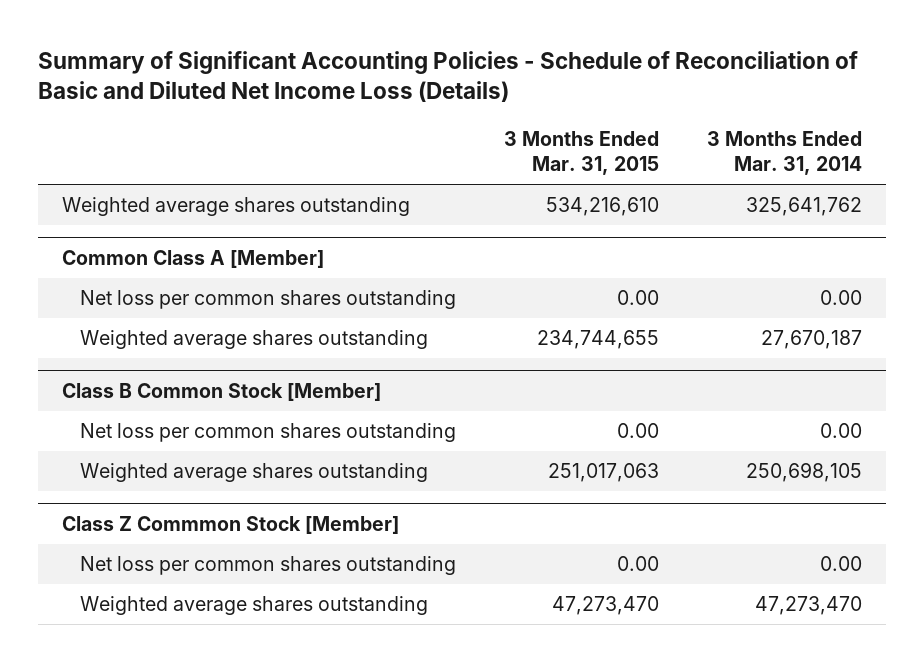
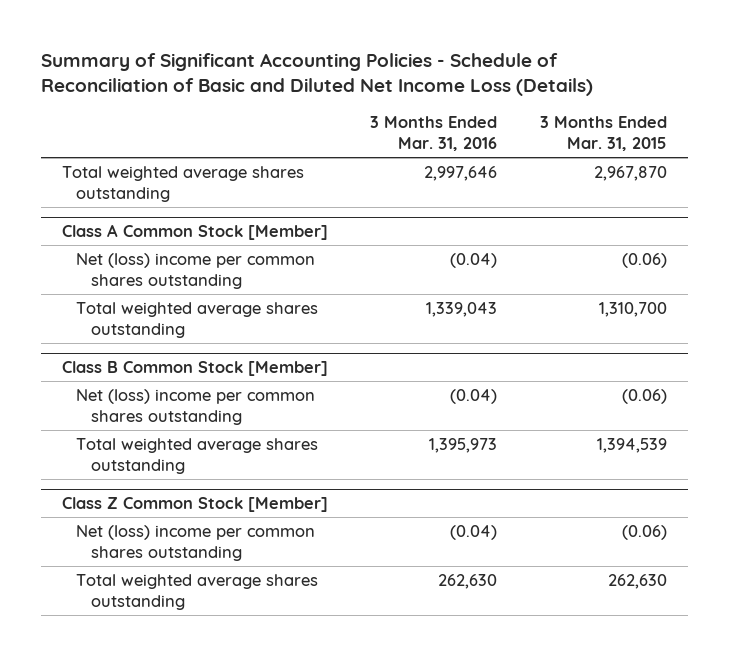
- | 3 Months Ended Mar. 31, 2015 | 3 Months Ended Mar. 31, 2014
+ | 3 Months Ended Mar. 31, 2016 | 3 Months Ended Mar. 31, 2015
- Weighted average shares outstanding | 534,216,610 | 325,641,762
- Common Class A [Member]
- Net loss per common shares outstanding | 0.00 | 0.00
- Weighted average shares outstanding | 234,744,655 | 27,670,187
+ Total weighted average shares outstanding | 2,997,646 | 2,967,870
+ Class A Common Stock [Member]
+ Net (loss) income per common shares outstanding | (0.04) | (0.06)
+ Total weighted average shares outstanding | 1,339,043 | 1,310,700
@ Class B Common Stock [Member]
- Net loss per common shares outstanding | 0.00 | 0.00
- Weighted average shares outstanding | 251,017,063 | 250,698,105
- Class Z Commmon Stock [Member]
- Net loss per common shares outstanding | 0.00 | 0.00
- Weighted average shares outstanding | 47,273,470 | 47,273,470
@ Class B Common Stock [Member]
+ Net (loss) income per common shares outstanding | (0.04) | (0.06)
+ Total weighted average shares outstanding | 1,395,973 | 1,394,539
+ Class Z Common Stock [Member]
+ Net (loss) income per common shares outstanding | (0.04) | (0.06)
+ Total weighted average shares outstanding | 262,630 | 262,630

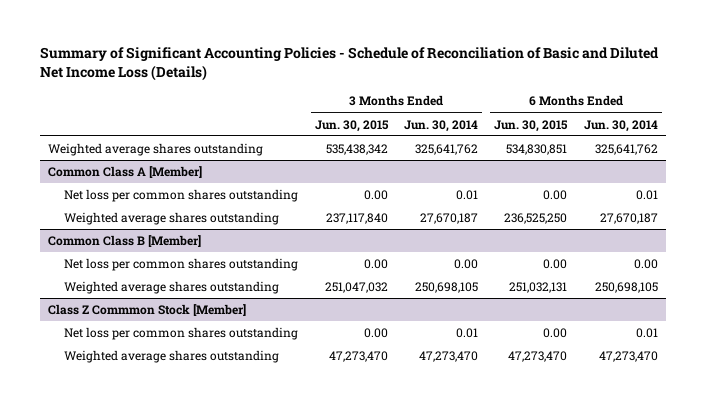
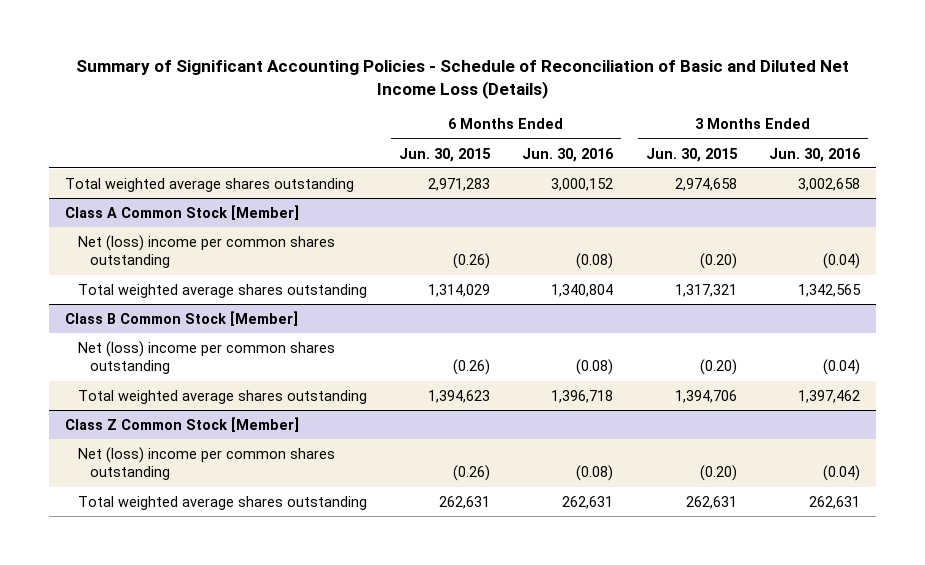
- | 3 Months Ended Jun. 30, 2015 | 3 Months Ended Jun. 30, 2014 | 6 Months Ended Jun. 30, 2015 | 6 Months Ended Jun. 30, 2014
+ | 6 Months Ended Jun. 30, 2015 | 6 Months Ended Jun. 30, 2016 | 3 Months Ended Jun. 30, 2015 | 3 Months Ended Jun. 30, 2016
- Weighted average shares outstanding | 535,438,342 | 325,641,762 | 534,830,851 | 325,641,762
- Common Class A [Member]
- Net loss per common shares outstanding | 0.00 | 0.01 | 0.00 | 0.01
- Weighted average shares outstanding | 237,117,840 | 27,670,187 | 236,525,250 | 27,670,187
- Common Class B [Member]
- Net loss per common shares outstanding | 0.00 | 0.00 | 0.00 | 0.00
- Weighted average shares outstanding | 251,047,032 | 250,698,105 | 251,032,131 | 250,698,105
- Class Z Commmon Stock [Member]
- Net loss per common shares outstanding | 0.00 | 0.01 | 0.00 | 0.01
- Weighted average shares outstanding | 47,273,470 | 47,273,470 | 47,273,470 | 47,273,470
+ Total weighted average shares outstanding | 2,971,283 | 3,000,152 | 2,974,658 | 3,002,658
+ Class A Common Stock [Member]
+ Net (loss) income per common shares outstanding | (0.26) | (0.08) | (0.20) | (0.04)
+ Total weighted average shares outstanding | 1,314,029 | 1,340,804 | 1,317,321 | 1,342,565
+ Class B Common Stock [Member]
+ Net (loss) income per common shares outstanding | (0.26) | (0.08) | (0.20) | (0.04)
+ Total weighted average shares outstanding | 1,394,623 | 1,396,718 | 1,394,706 | 1,397,462
+ Class Z Common Stock [Member]
+ Net (loss) income per common shares outstanding | (0.26) | (0.08) | (0.20) | (0.04)
+ Total weighted average shares outstanding | 262,631 | 262,631 | 262,631 | 262,631

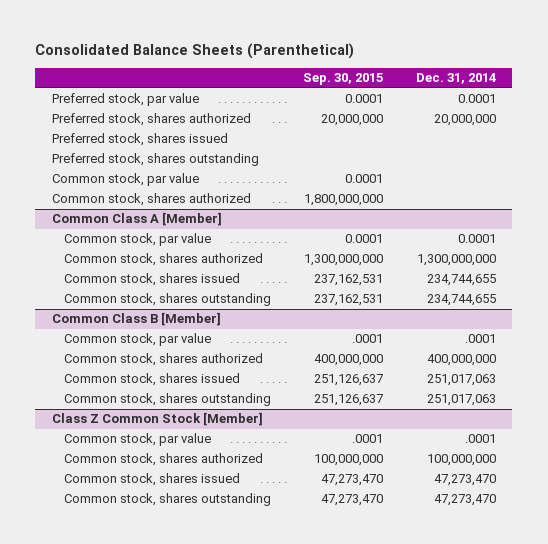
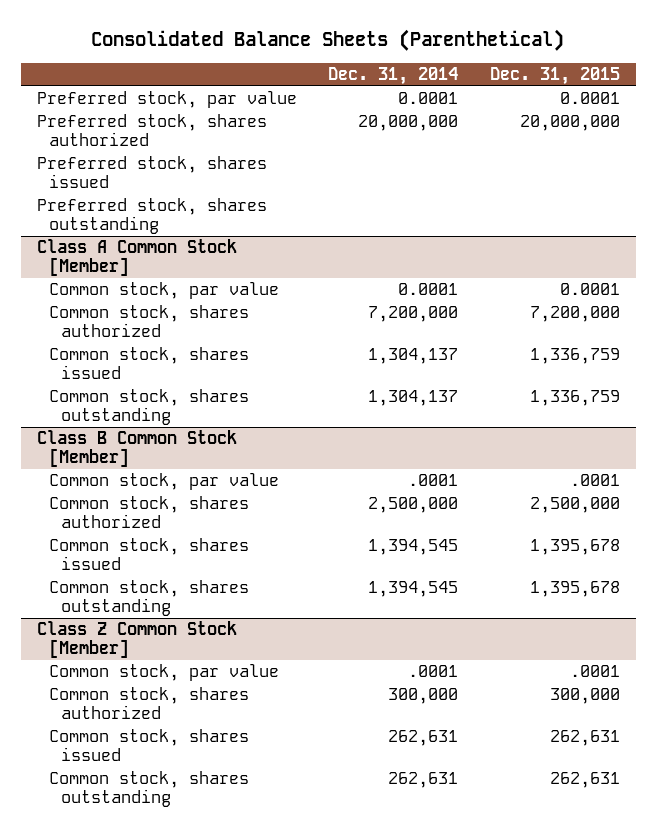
- | Sep. 30, 2015 | Dec. 31, 2014
+ | Dec. 31, 2014 | Dec. 31, 2015
- Common stock, par value | 0.0001 |
- Common stock, shares authorized | 1,800,000,000 |
- Common Class A [Member]
+ Class A Common Stock [Member]
- Common stock, shares authorized | 1,300,000,000 | 1,300,000,000
- Common stock, shares issued | 237,162,531 | 234,744,655
- Common stock, shares outstanding | 237,162,531 | 234,744,655
- Common Class B [Member]
+ Common stock, shares authorized | 7,200,000 | 7,200,000
+ Common stock, shares issued | 1,304,137 | 1,336,759
+ Common stock, shares outstanding | 1,304,137 | 1,336,759
+ Class B Common Stock [Member]
- Common stock, shares authorized | 400,000,000 | 400,000,000
- Common stock, shares issued | 251,126,637 | 251,017,063
- Common stock, shares outstanding | 251,126,637 | 251,017,063
+ Common stock, shares authorized | 2,500,000 | 2,500,000
+ Common stock, shares issued | 1,394,545 | 1,395,678
+ Common stock, shares outstanding | 1,394,545 | 1,395,678
@ Class Z Common Stock [Member]
- Common stock, shares authorized | 100,000,000 | 100,000,000
- Common stock, shares issued | 47,273,470 | 47,273,470
- Common stock, shares outstanding | 47,273,470 | 47,273,470
+ Common stock, shares authorized | 300,000 | 300,000
+ Common stock, shares issued | 262,631 | 262,631
+ Common stock, shares outstanding | 262,631 | 262,631

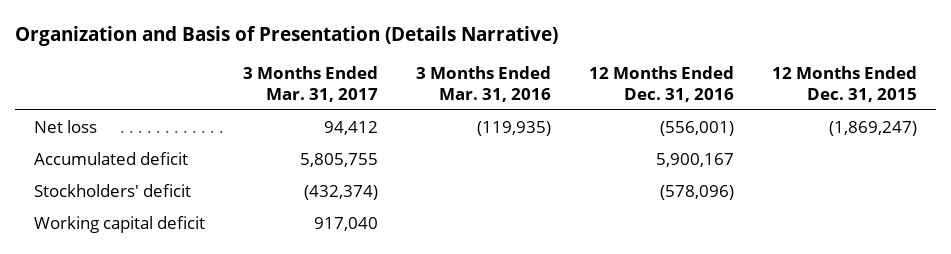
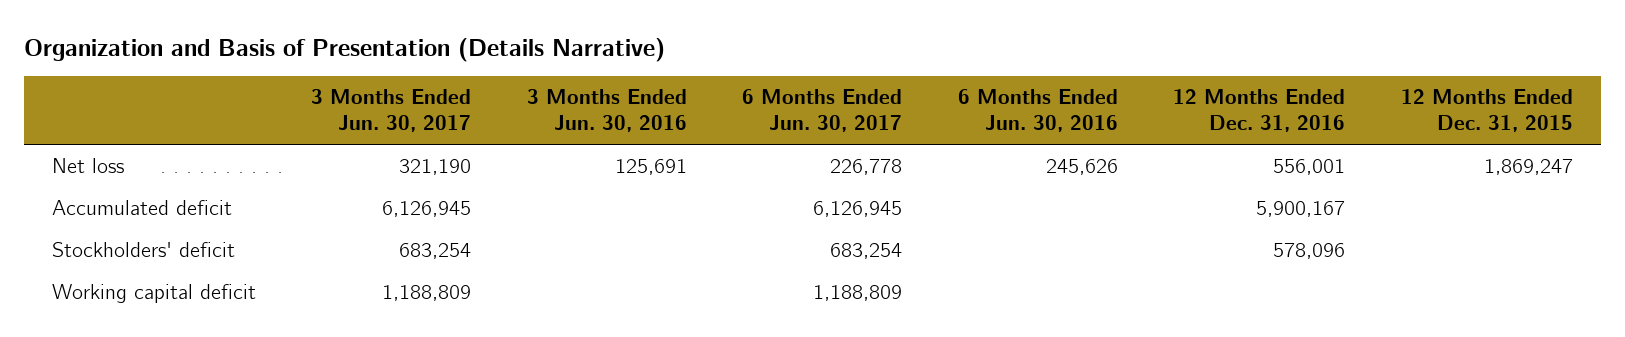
- | 3 Months Ended Mar. 31, 2017 | 3 Months Ended Mar. 31, 2016 | 12 Months Ended Dec. 31, 2016 | 12 Months Ended Dec. 31, 2015
+ | 3 Months Ended Jun. 30, 2017 | 3 Months Ended Jun. 30, 2016 | 6 Months Ended Jun. 30, 2017 | 6 Months Ended Jun. 30, 2016 | 12 Months Ended Dec. 31, 2016 | 12 Months Ended Dec. 31, 2015
- Net loss | 94,412 | (119,935) | (556,001) | (1,869,247)
+ Net loss | 321,190 | 125,691 | 226,778 | 245,626 | 556,001 | 1,869,247
- Stockholders' deficit | (432,374) | | (578,096) |
+ Stockholders' deficit | 683,254 | | 683,254 | | 578,096 |

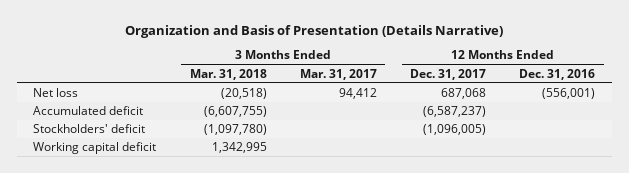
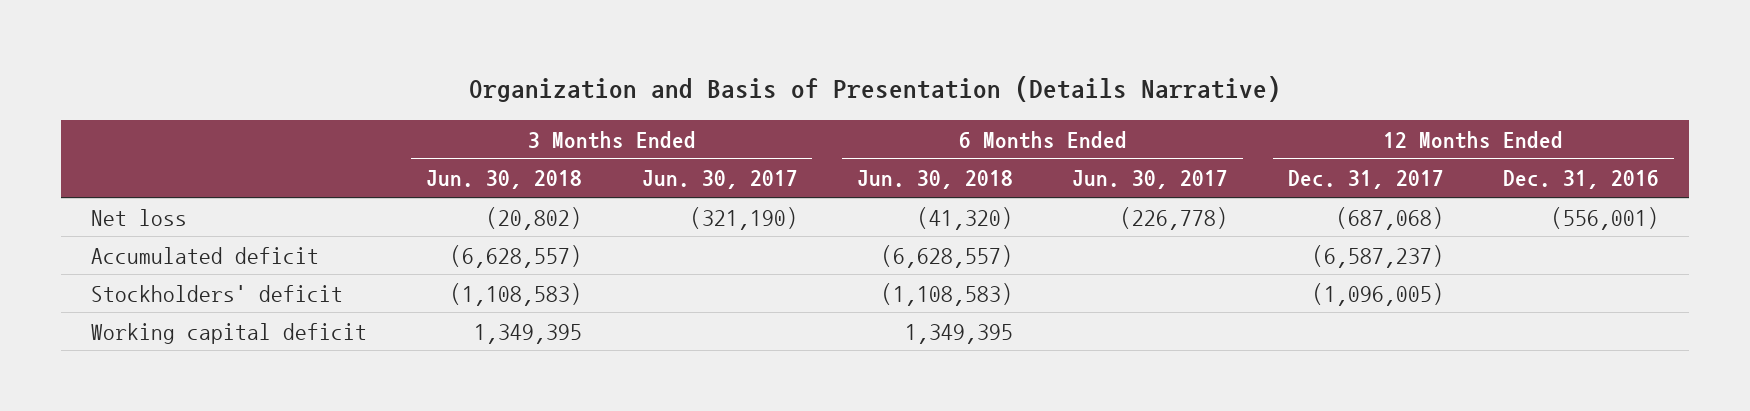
- | 3 Months Ended Mar. 31, 2018 | 3 Months Ended Mar. 31, 2017 | 12 Months Ended Dec. 31, 2017 | 12 Months Ended Dec. 31, 2016
+ | 3 Months Ended Jun. 30, 2018 | 3 Months Ended Jun. 30, 2017 | 6 Months Ended Jun. 30, 2018 | 6 Months Ended Jun. 30, 2017 | 12 Months Ended Dec. 31, 2017 | 12 Months Ended Dec. 31, 2016
- Net loss | (20,518) | 94,412 | 687,068 | (556,001)
+ Net loss | (20,802) | (321,190) | (41,320) | (226,778) | (687,068) | (556,001)

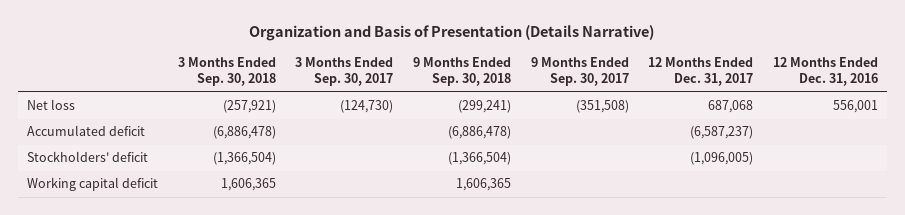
- | 3 Months Ended Jun. 30, 2018 | 3 Months Ended Jun. 30, 2017 | 6 Months Ended Jun. 30, 2018 | 6 Months Ended Jun. 30, 2017 | 12 Months Ended Dec. 31, 2017 | 12 Months Ended Dec. 31, 2016
+ | 3 Months Ended Sep. 30, 2018 | 3 Months Ended Sep. 30, 2017 | 9 Months Ended Sep. 30, 2018 | 9 Months Ended Sep. 30, 2017 | 12 Months Ended Dec. 31, 2017 | 12 Months Ended Dec. 31, 2016
- Net loss | (20,802) | (321,190) | (41,320) | (226,778) | (687,068) | (556,001)
+ Net loss | (257,921) | (124,730) | (299,241) | (351,508) | 687,068 | 556,001

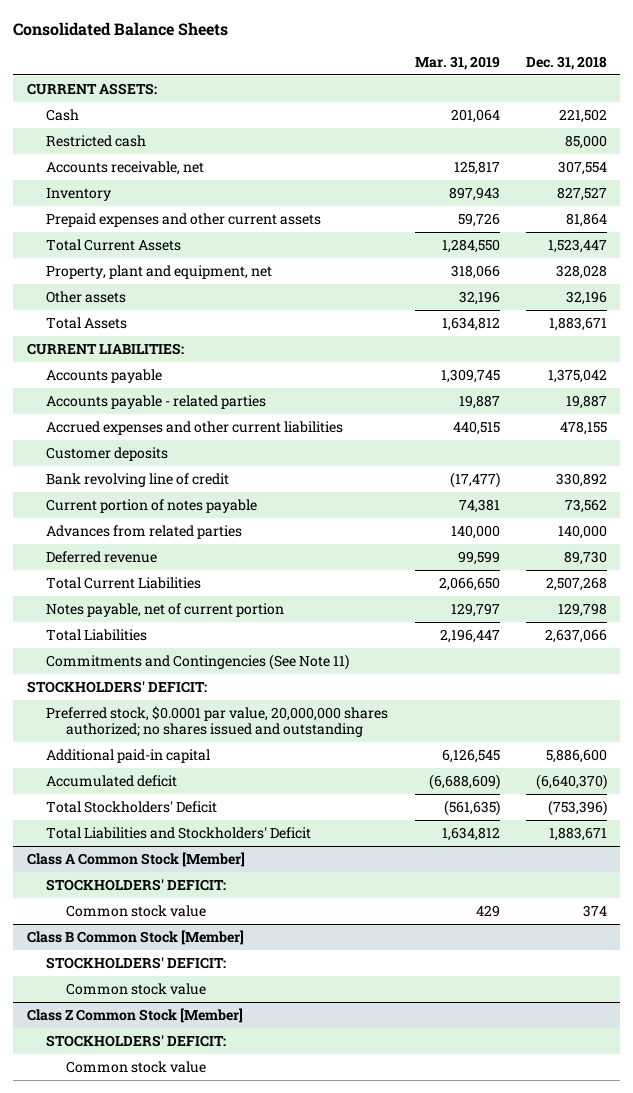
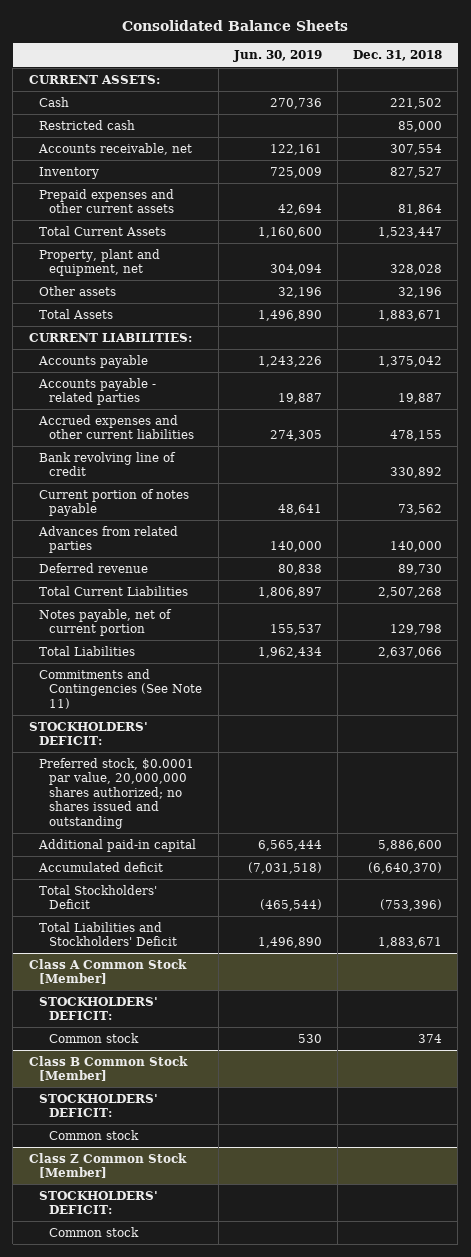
- | Mar. 31, 2019 | Dec. 31, 2018
+ | Jun. 30, 2019 | Dec. 31, 2018
- Customer deposits
@ Class A Common Stock [Member]
- Common stock value | 429 | 374
+ Common stock | 530 | 374
@ Class B Common Stock [Member]
- Common stock value
+ Common stock
@ Class Z Common Stock [Member]
- Common stock value
+ Common stock

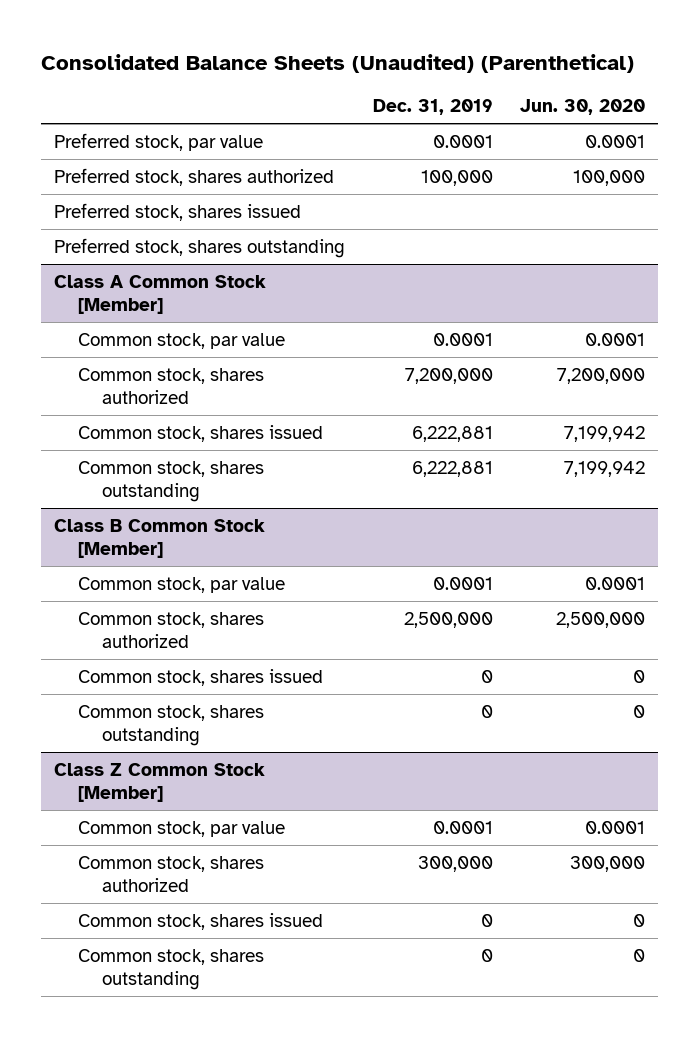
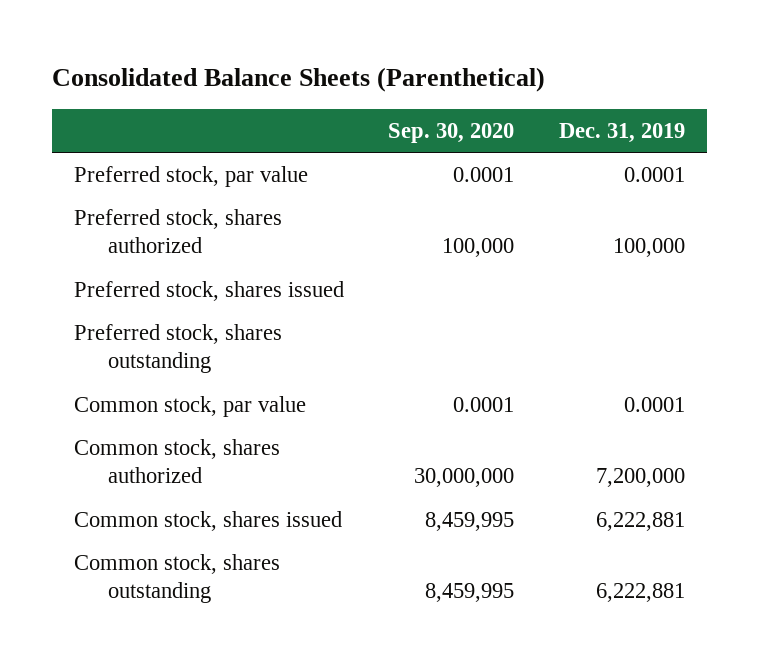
- Consolidated Balance Sheets (Unaudited) (Parenthetical)
+ Consolidated Balance Sheets (Parenthetical)
- | Dec. 31, 2019 | Jun. 30, 2020
+ | Sep. 30, 2020 | Dec. 31, 2019
- Class A Common Stock [Member]
- Class B Common Stock [Member]
- Common stock, par value | 0.0001 | 0.0001
- Common stock, shares authorized | 2,500,000 | 2,500,000
- Common stock, shares issued | 0 | 0
- Common stock, shares outstanding | 0 | 0
- Class Z Common Stock [Member]
- Common stock, par value | 0.0001 | 0.0001
- Common stock, shares authorized | 300,000 | 300,000
- Common stock, shares issued | 0 | 0
- Common stock, shares outstanding | 0 | 0

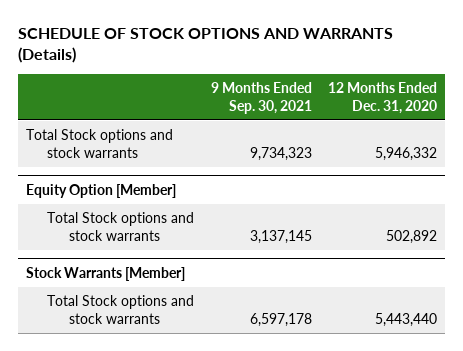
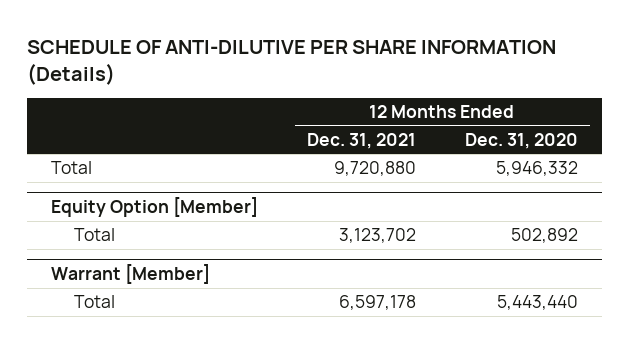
- SCHEDULE OF STOCK OPTIONS AND WARRANTS (Details)
+ SCHEDULE OF ANTI-DILUTIVE PER SHARE INFORMATION (Details)
- | 9 Months Ended Sep. 30, 2021 | 12 Months Ended Dec. 31, 2020
+ | 12 Months Ended Dec. 31, 2021 | 12 Months Ended Dec. 31, 2020
- Total Stock options and stock warrants | 9,734,323 | 5,946,332
+ Total | 9,720,880 | 5,946,332
@ Equity Option [Member]
- Total Stock options and stock warrants | 3,137,145 | 502,892
- Stock Warrants [Member]
- Total Stock options and stock warrants | 6,597,178 | 5,443,440
@ Equity Option [Member]
+ Total | 3,123,702 | 502,892
+ Warrant [Member]
+ Total | 6,597,178 | 5,443,440

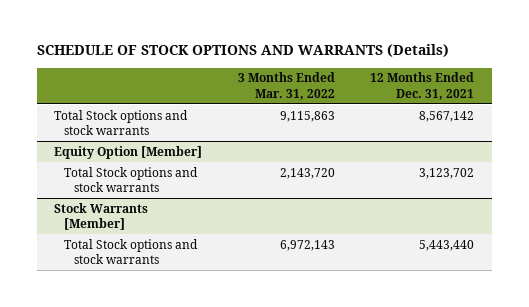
- SCHEDULE OF ANTI-DILUTIVE PER SHARE INFORMATION (Details)
+ SCHEDULE OF STOCK OPTIONS AND WARRANTS (Details)
- | 12 Months Ended Dec. 31, 2021 | 12 Months Ended Dec. 31, 2020
+ | 3 Months Ended Mar. 31, 2022 | 12 Months Ended Dec. 31, 2021
- Total | 9,720,880 | 5,946,332
+ Total Stock options and stock warrants | 9,115,863 | 8,567,142
@ Equity Option [Member]
- Total | 3,123,702 | 502,892
- Warrant [Member]
- Total | 6,597,178 | 5,443,440
@ Equity Option [Member]
+ Total Stock options and stock warrants | 2,143,720 | 3,123,702
+ Stock Warrants [Member]
+ Total Stock options and stock warrants | 6,972,143 | 5,443,440

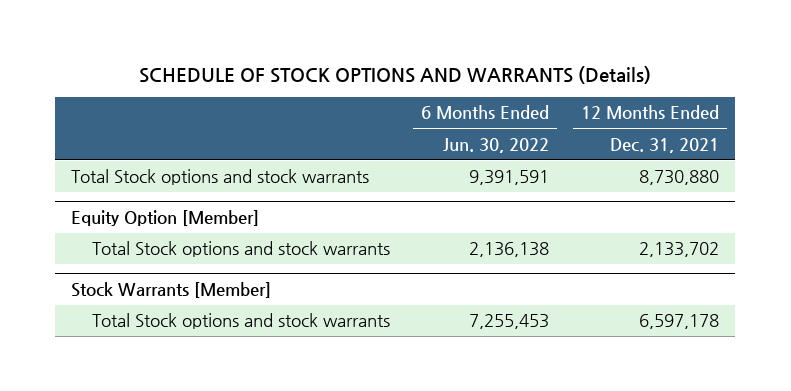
- | 3 Months Ended Mar. 31, 2022 | 12 Months Ended Dec. 31, 2021
+ | 6 Months Ended Jun. 30, 2022 | 12 Months Ended Dec. 31, 2021
- Total Stock options and stock warrants | 9,115,863 | 8,567,142
+ Total Stock options and stock warrants | 9,391,591 | 8,730,880
@ Equity Option [Member]
- Total Stock options and stock warrants | 2,143,720 | 3,123,702
+ Total Stock options and stock warrants | 2,136,138 | 2,133,702
@ Stock Warrants [Member]
- Total Stock options and stock warrants | 6,972,143 | 5,443,440
+ Total Stock options and stock warrants | 7,255,453 | 6,597,178

